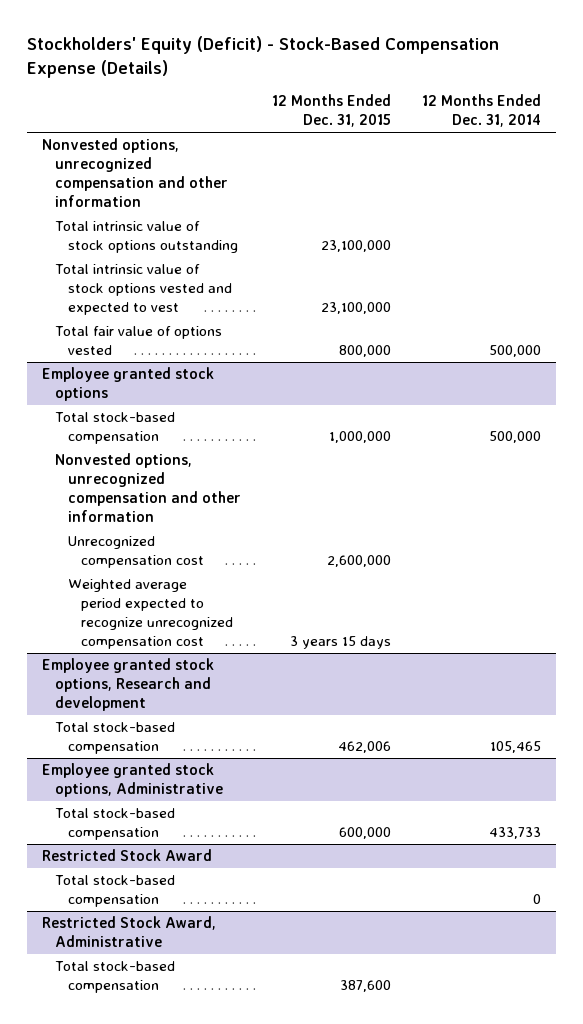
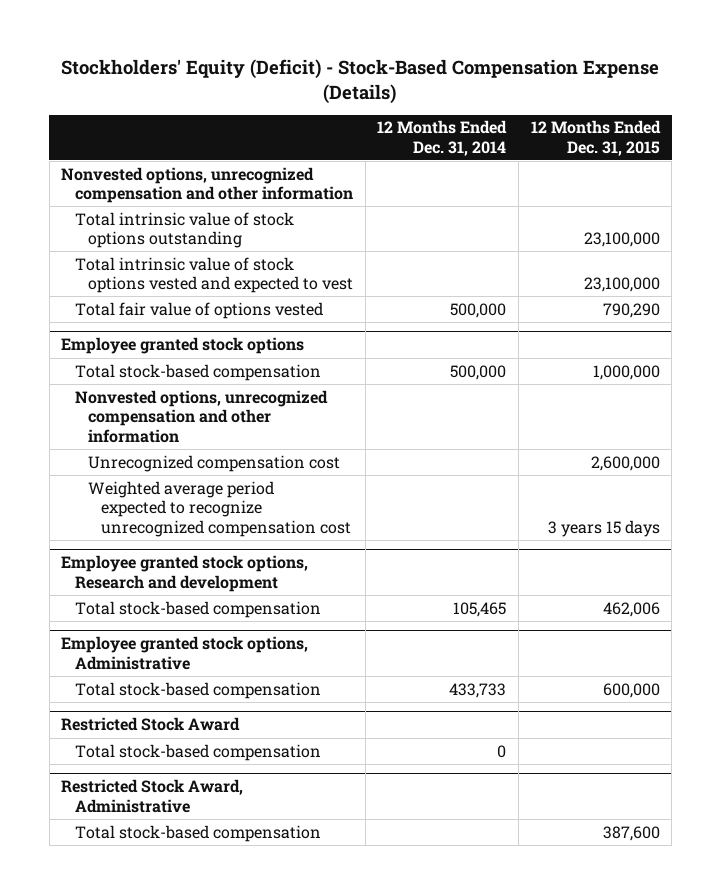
- | 12 Months Ended Dec. 31, 2015 | 12 Months Ended Dec. 31, 2014
+ | 12 Months Ended Dec. 31, 2014 | 12 Months Ended Dec. 31, 2015
- Total fair value of options vested | 800,000 | 500,000
+ Total fair value of options vested | 500,000 | 790,290

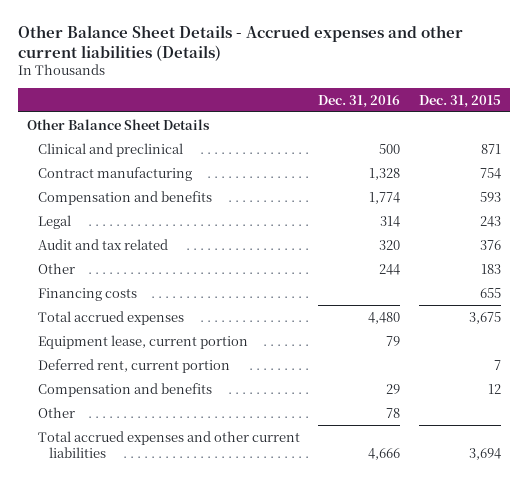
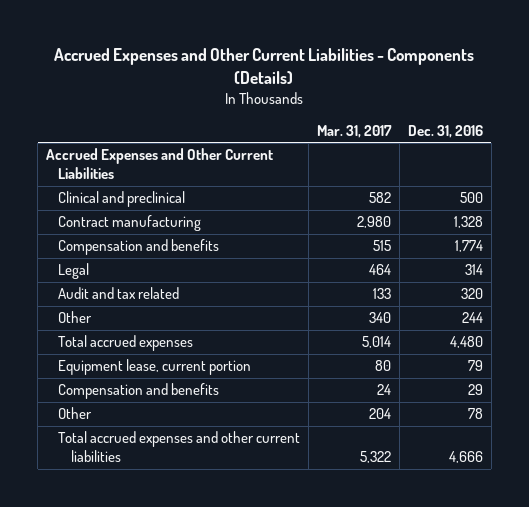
- Other Balance Sheet Details - Accrued expenses and other current liabilities (Details)
+ Accrued Expenses and Other Current Liabilities - Components (Details)
- | Dec. 31, 2016 | Dec. 31, 2015
+ | Mar. 31, 2017 | Dec. 31, 2016
- Other Balance Sheet Details
+ Accrued Expenses and Other Current Liabilities
- Financing costs | | 655
- Deferred rent, current portion | | 7

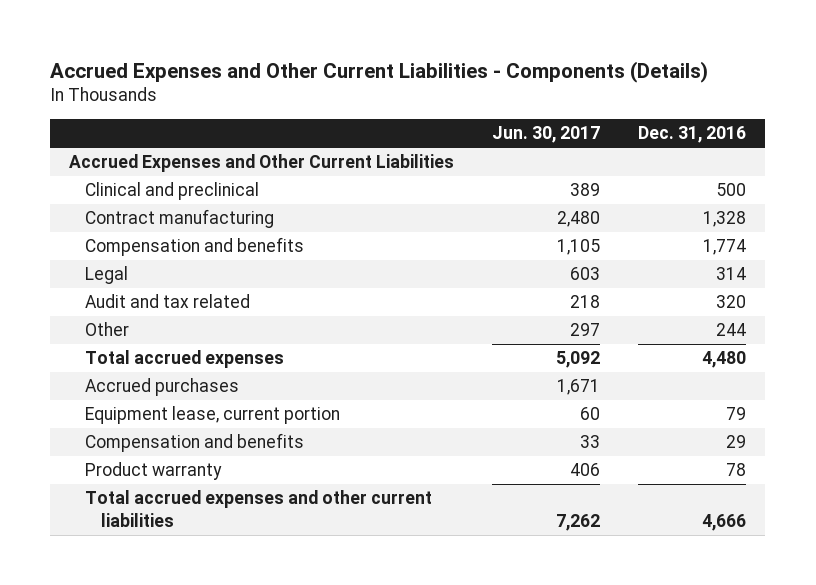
- | Mar. 31, 2017 | Dec. 31, 2016
+ | Jun. 30, 2017 | Dec. 31, 2016
+ Accrued purchases | 1,671 |
- Other | 204 | 78
+ Product warranty | 406 | 78

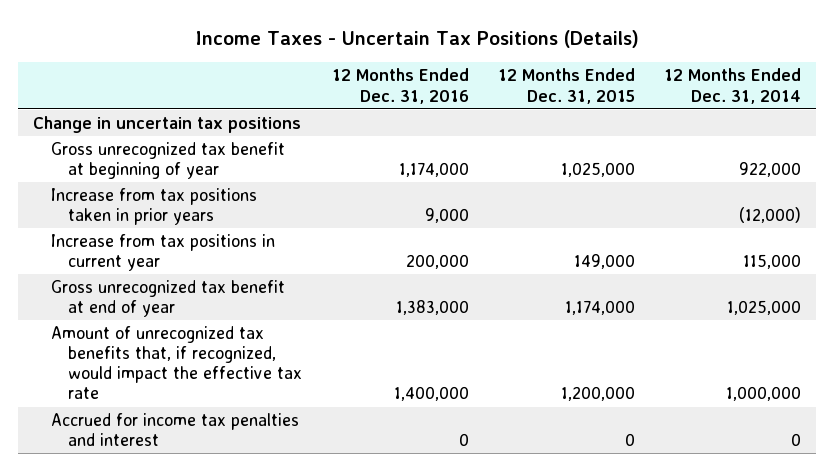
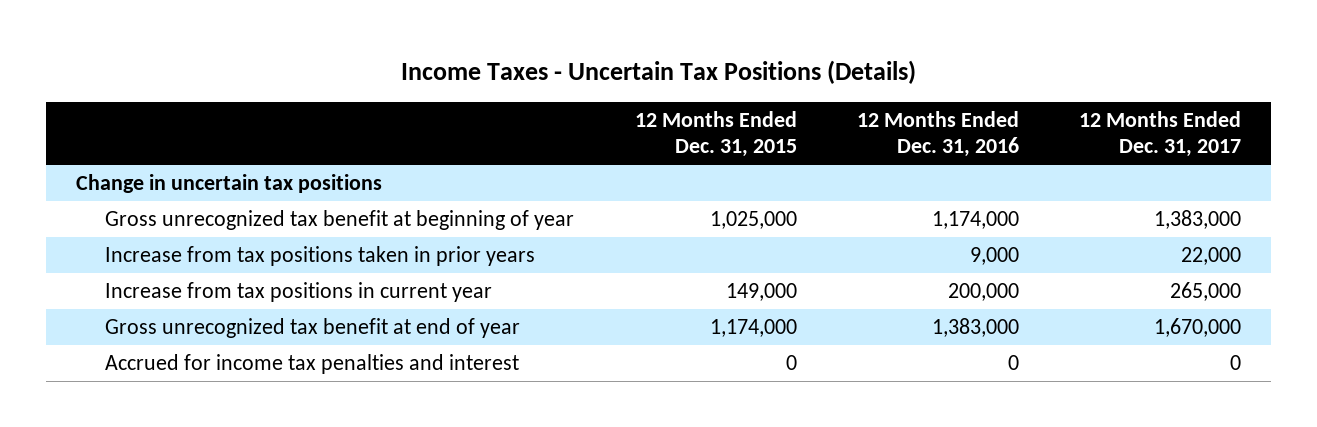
- | 12 Months Ended Dec. 31, 2016 | 12 Months Ended Dec. 31, 2015 | 12 Months Ended Dec. 31, 2014
+ | 12 Months Ended Dec. 31, 2015 | 12 Months Ended Dec. 31, 2016 | 12 Months Ended Dec. 31, 2017
- Amount of unrecognized tax benefits that, if recognized, would impact the effective tax rate | 1,400,000 | 1,200,000 | 1,000,000

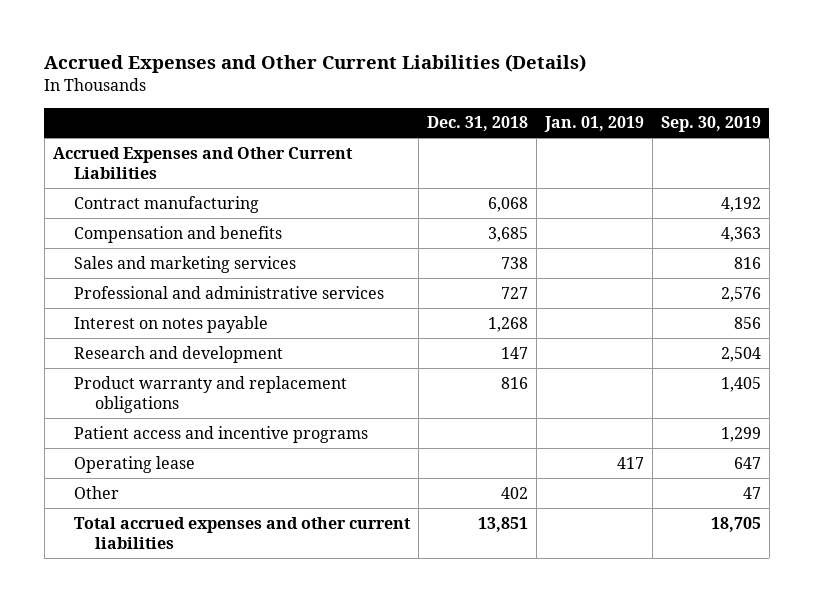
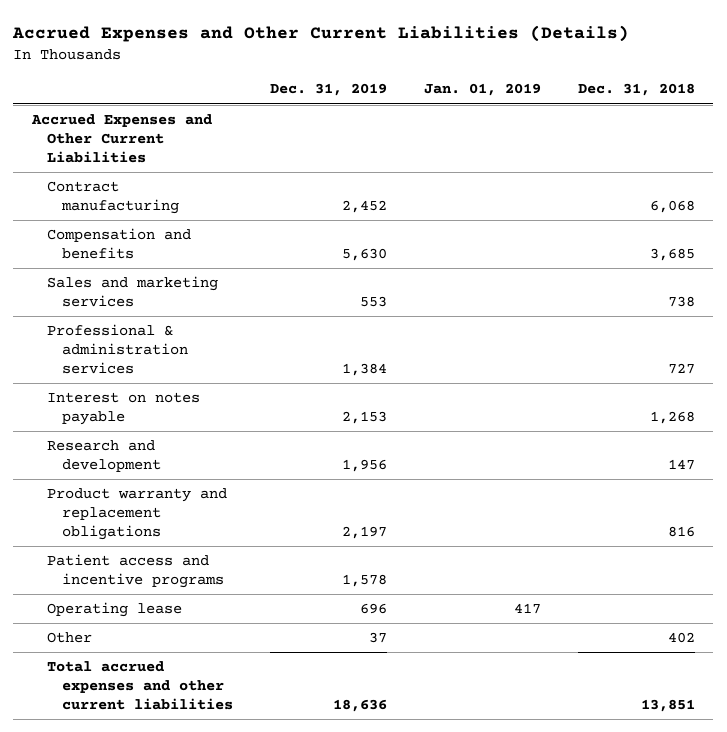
- | Dec. 31, 2018 | Jan. 01, 2019 | Sep. 30, 2019
+ | Dec. 31, 2019 | Jan. 01, 2019 | Dec. 31, 2018
- Professional and administrative services | 727 | | 2,576
+ Professional & administration services | 1,384 | | 727

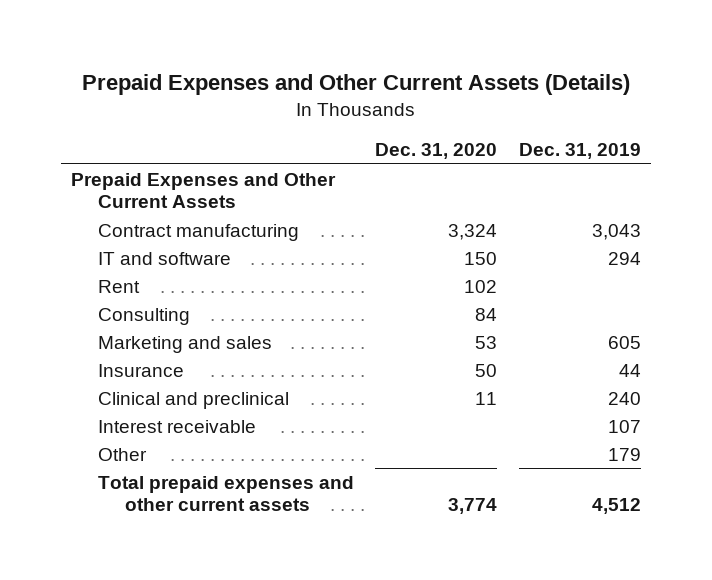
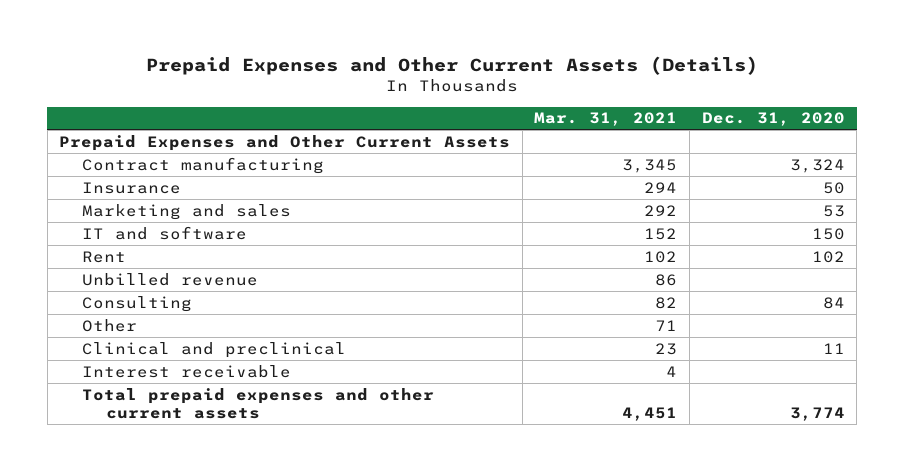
- | Dec. 31, 2020 | Dec. 31, 2019
+ | Mar. 31, 2021 | Dec. 31, 2020
moved up: Insurance | 294 | 50
moved up: Marketing and sales | 292 | 53
+ Unbilled revenue | 86 |
moved up: Other | 71 |

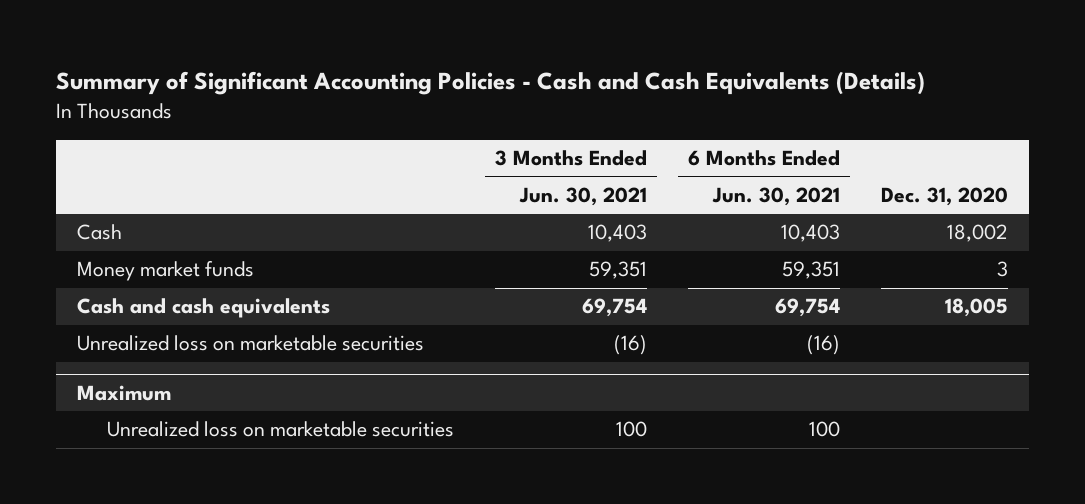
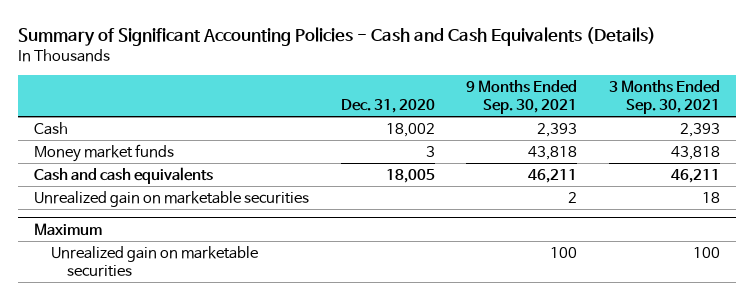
- | 3 Months Ended Jun. 30, 2021 | 6 Months Ended Jun. 30, 2021 | Dec. 31, 2020
+ | Dec. 31, 2020 | 9 Months Ended Sep. 30, 2021 | 3 Months Ended Sep. 30, 2021
- Unrealized loss on marketable securities | (16) | (16) |
+ Unrealized gain on marketable securities | | 2 | 18
@ Maximum
- Unrealized loss on marketable securities | 100 | 100 |
+ Unrealized gain on marketable securities | | 100 | 100

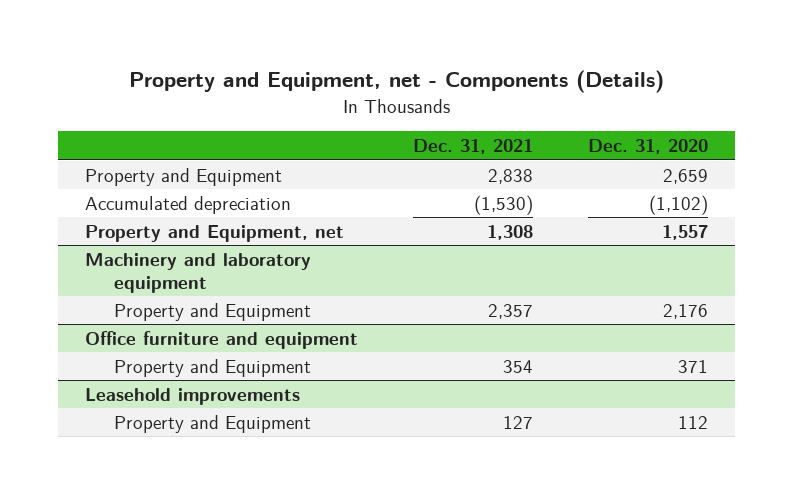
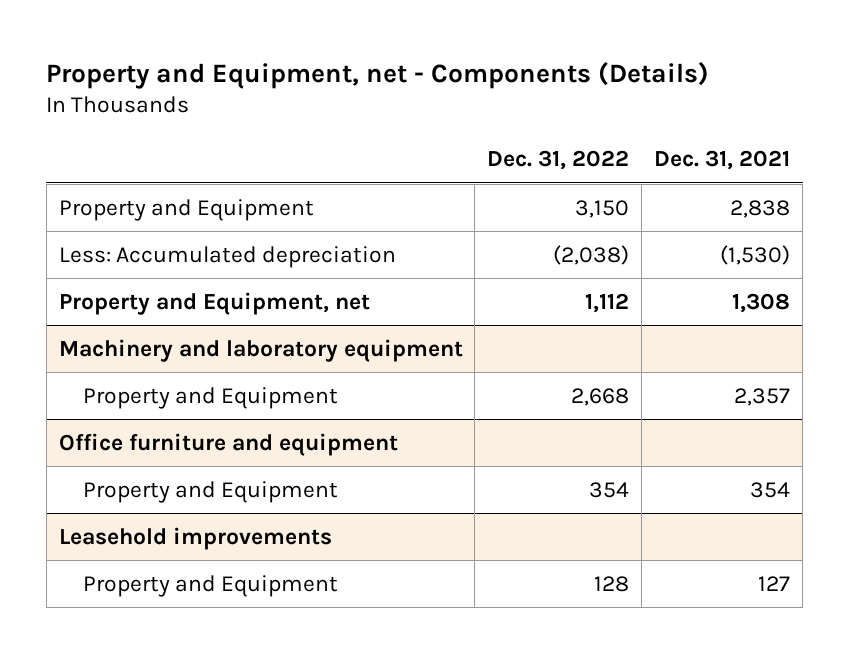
- | Dec. 31, 2021 | Dec. 31, 2020
+ | Dec. 31, 2022 | Dec. 31, 2021
- Accumulated depreciation | (1,530) | (1,102)
+ Less: Accumulated depreciation | (2,038) | (1,530)

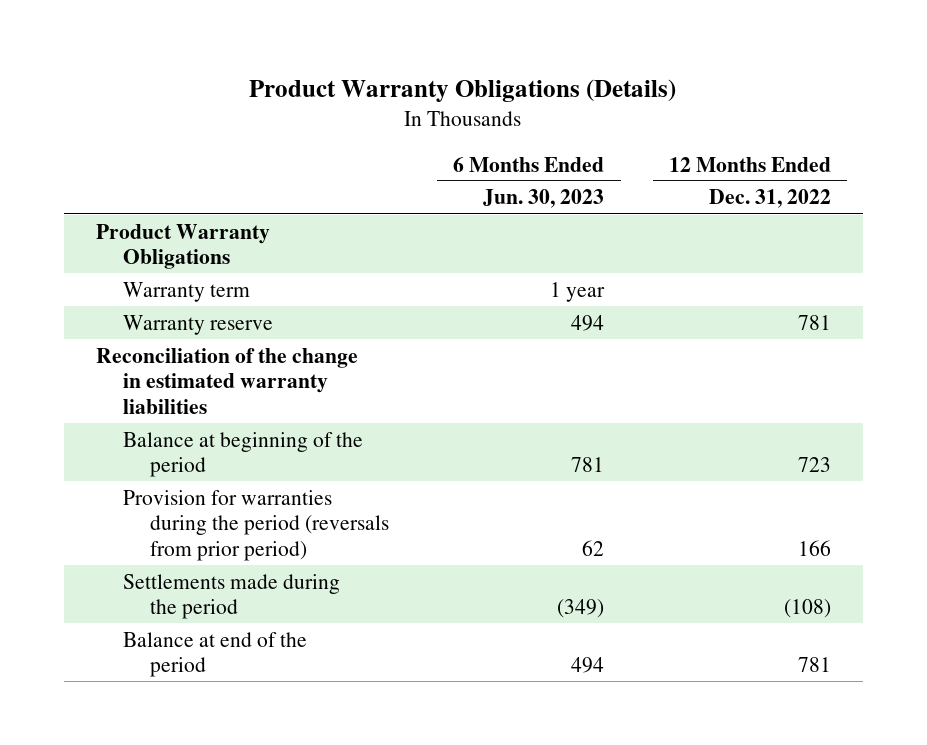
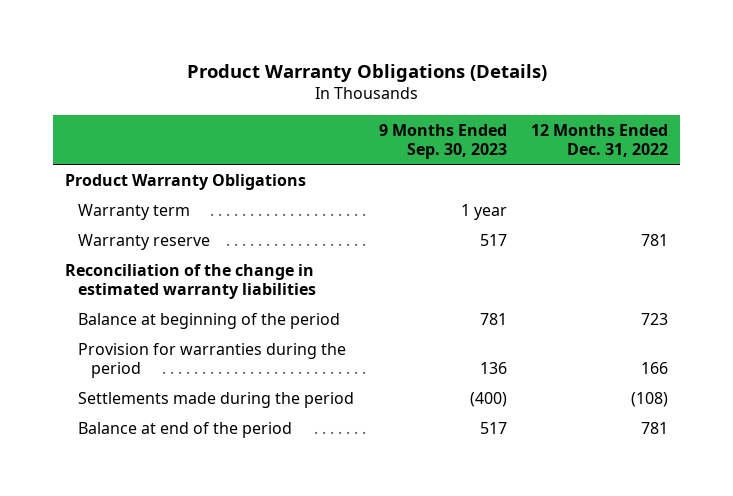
- | 6 Months Ended Jun. 30, 2023 | 12 Months Ended Dec. 31, 2022
+ | 9 Months Ended Sep. 30, 2023 | 12 Months Ended Dec. 31, 2022
- Provision for warranties during the period (reversals from prior period) | 62 | 166
+ Provision for warranties during the period | 136 | 166

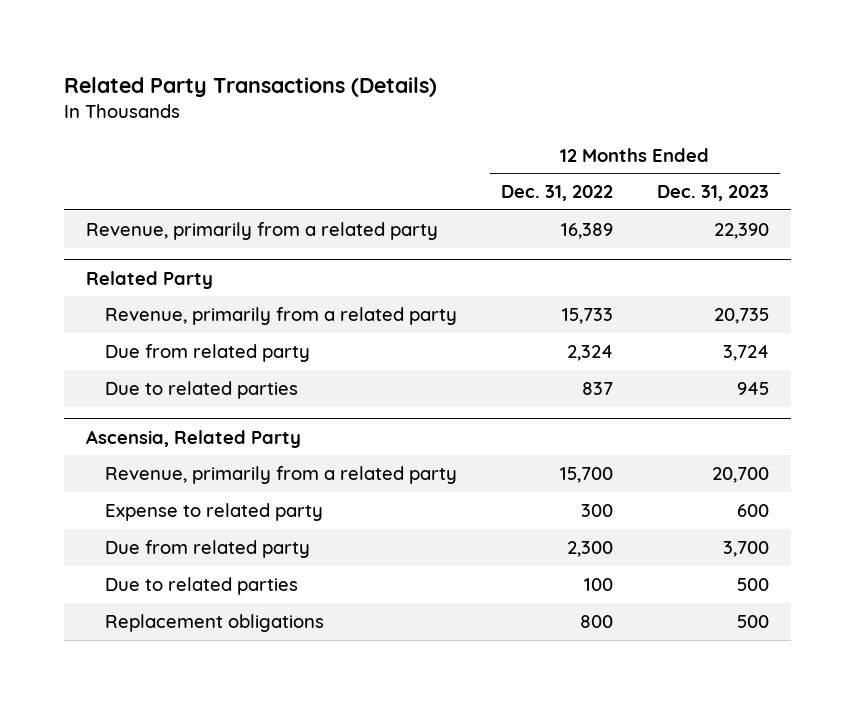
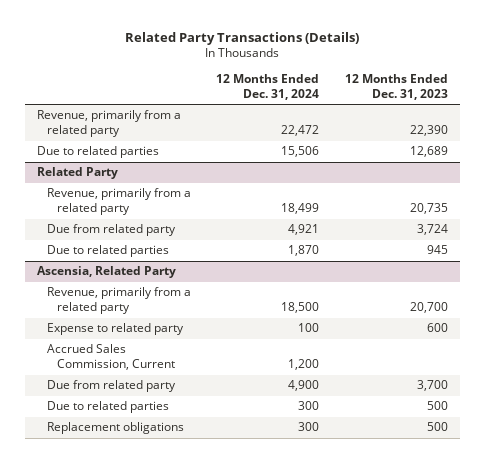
- | 12 Months Ended Dec. 31, 2022 | 12 Months Ended Dec. 31, 2023
+ | 12 Months Ended Dec. 31, 2024 | 12 Months Ended Dec. 31, 2023
+ Due to related parties | 15,506 | 12,689
@ Ascensia, Related Party
+ Accrued Sales Commission, Current | 1,200 |

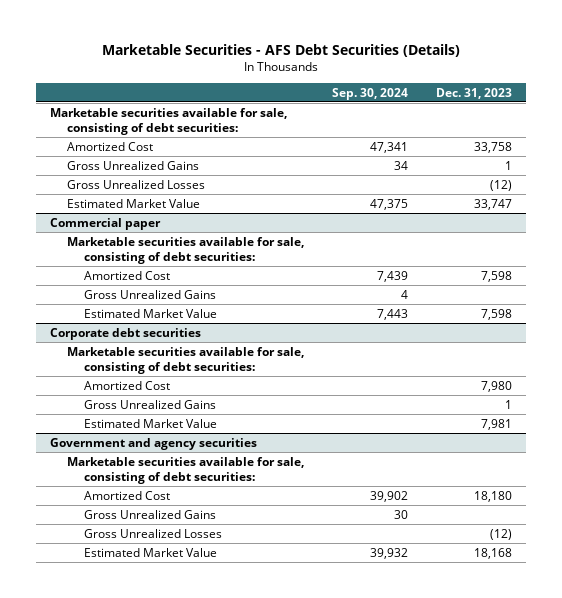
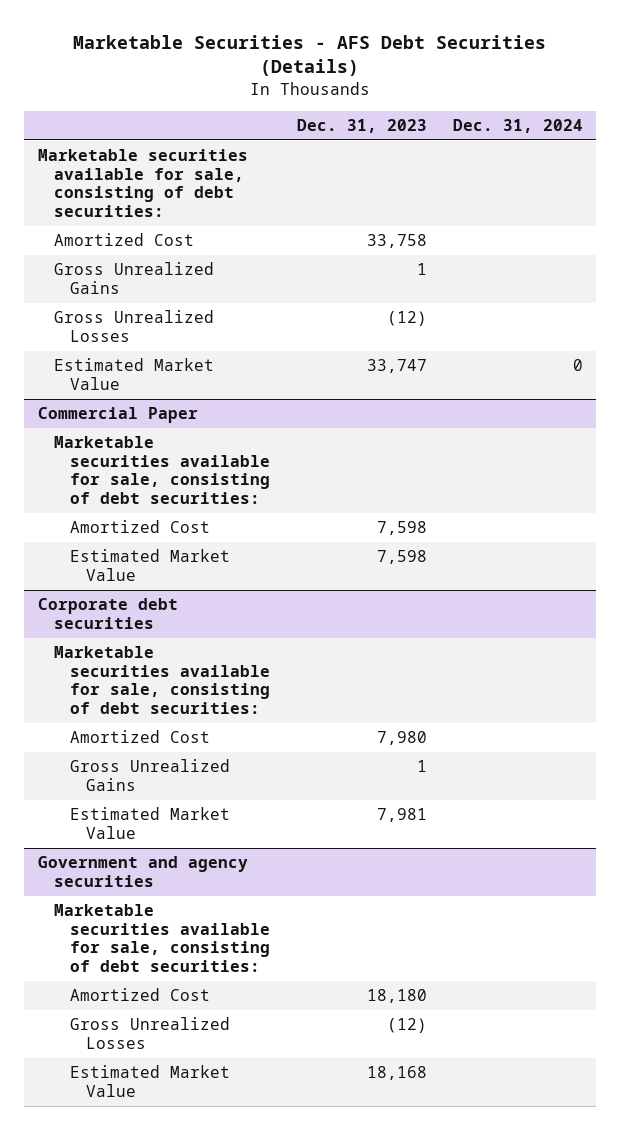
- | Sep. 30, 2024 | Dec. 31, 2023
+ | Dec. 31, 2023 | Dec. 31, 2024
- Commercial paper
+ Commercial Paper
- Gross Unrealized Gains | 4 |
@ Government and agency securities
- Gross Unrealized Gains | 30 |

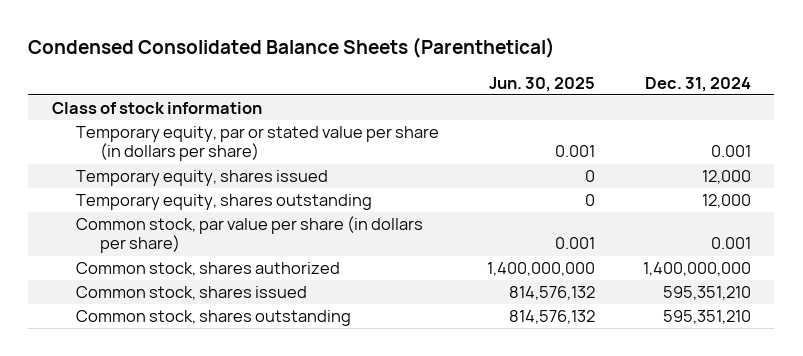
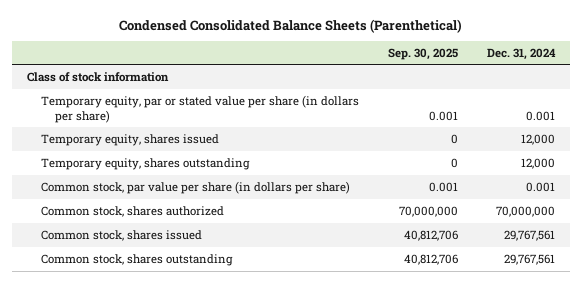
- | Jun. 30, 2025 | Dec. 31, 2024
+ | Sep. 30, 2025 | Dec. 31, 2024
- Common stock, shares authorized | 1,400,000,000 | 1,400,000,000
- Common stock, shares issued | 814,576,132 | 595,351,210
- Common stock, shares outstanding | 814,576,132 | 595,351,210
+ Common stock, shares authorized | 70,000,000 | 70,000,000
+ Common stock, shares issued | 40,812,706 | 29,767,561
+ Common stock, shares outstanding | 40,812,706 | 29,767,561

